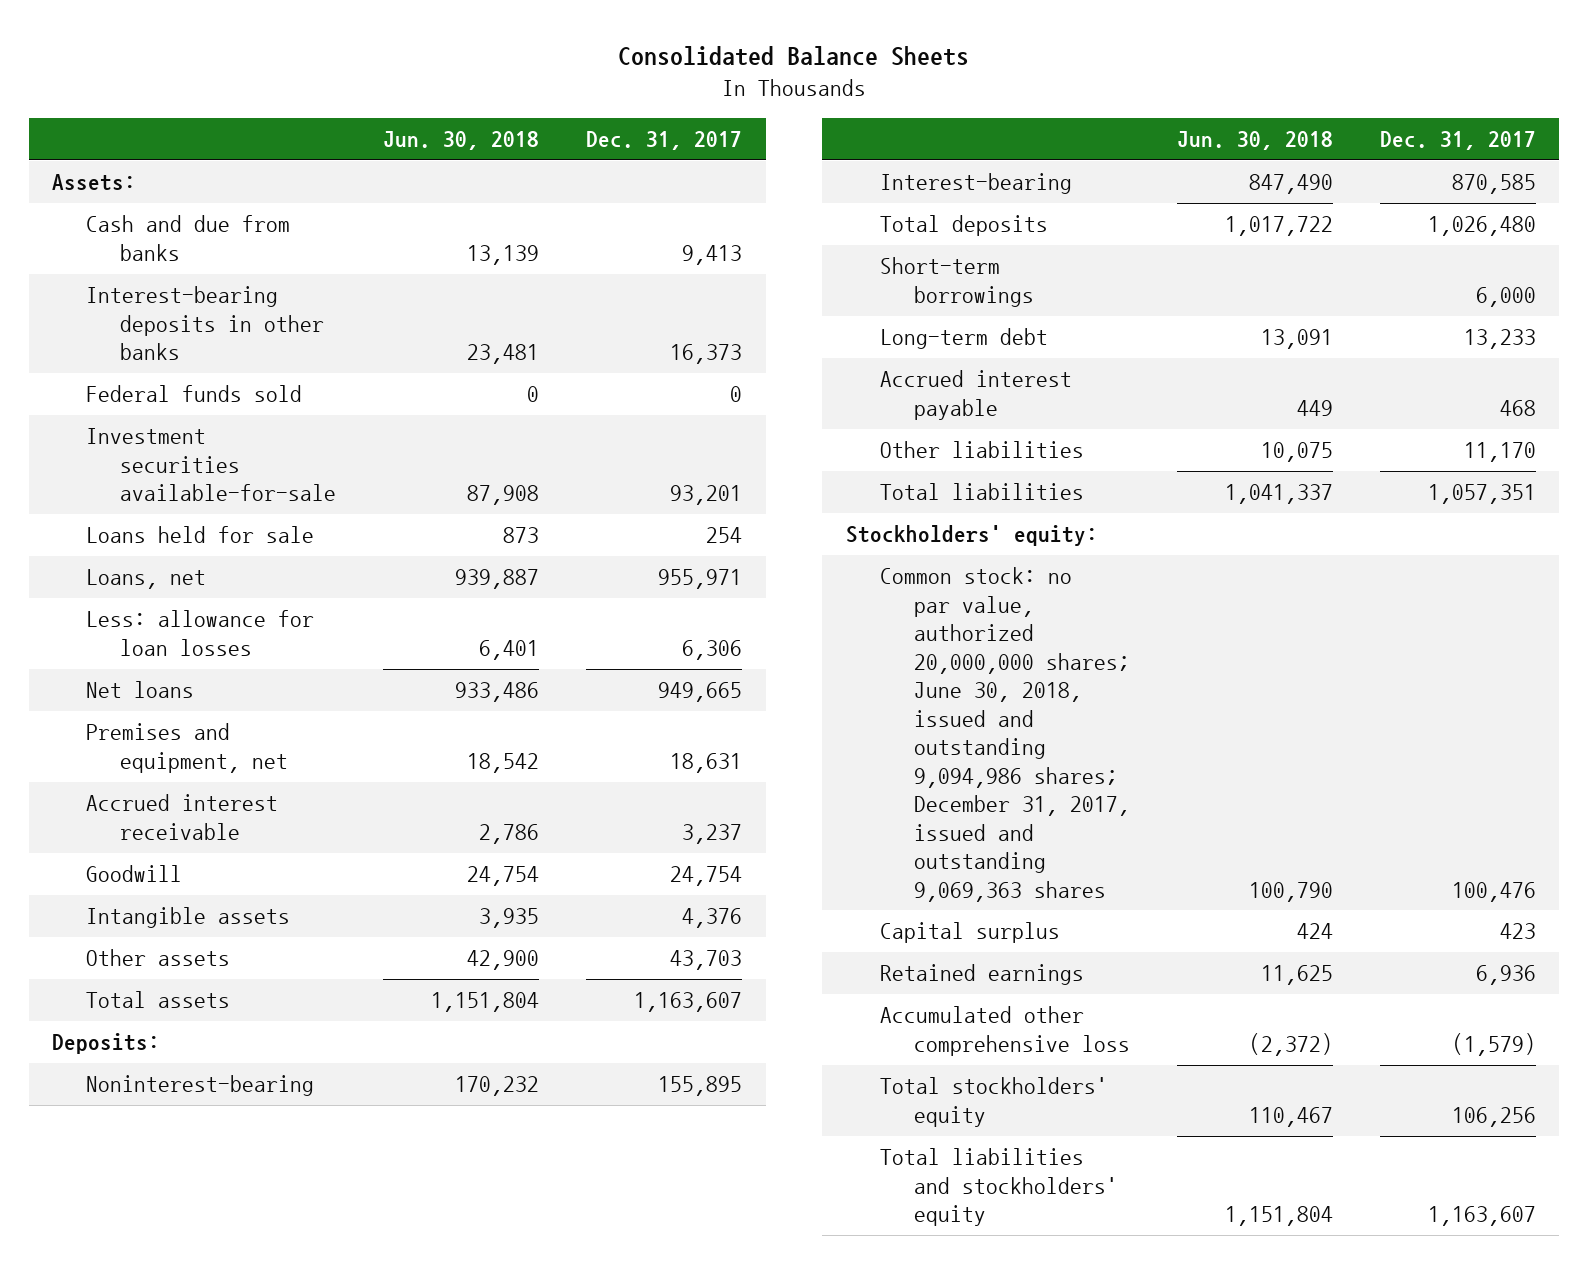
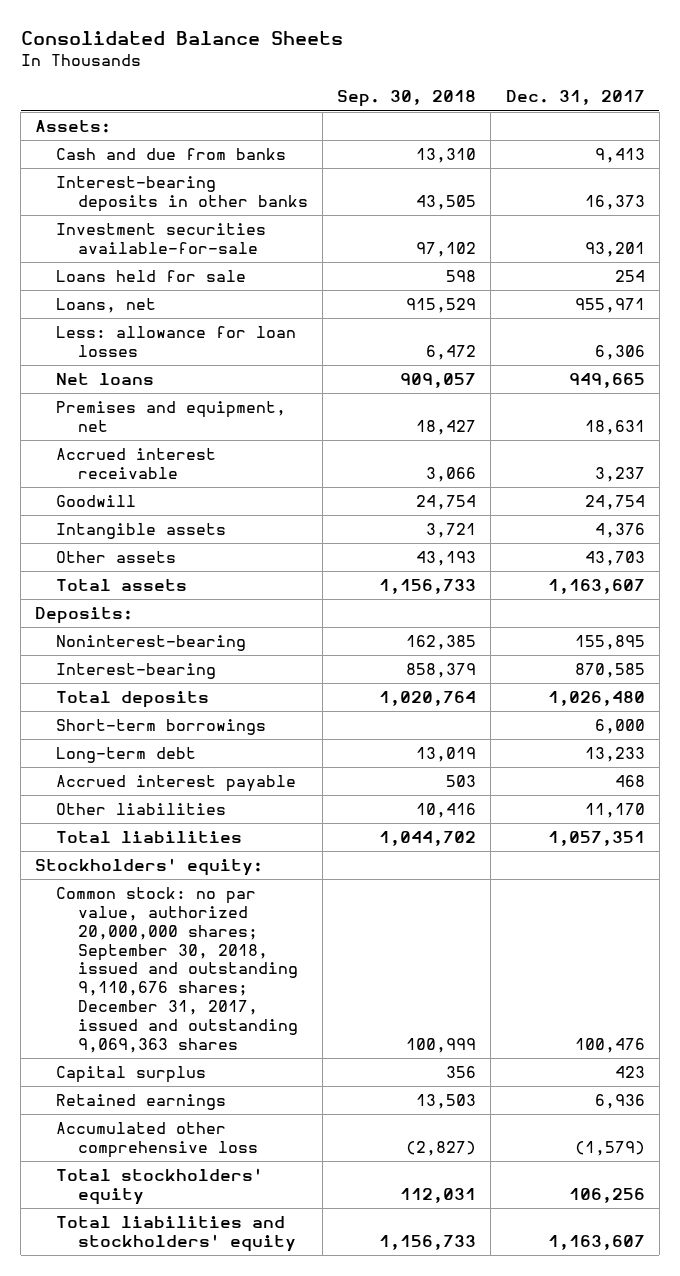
- | Jun. 30, 2018 | Dec. 31, 2017
+ | Sep. 30, 2018 | Dec. 31, 2017
- Federal funds sold | 0 | 0
- Common stock: no par value, authorized 20,000,000 shares; June 30, 2018, issued and outstanding 9,094,986 shares; December 31, 2017, issued and outstanding 9,069,363 shares | 100,790 | 100,476
+ Common stock: no par value, authorized 20,000,000 shares; September 30, 2018, issued and outstanding 9,110,676 shares; December 31, 2017, issued and outstanding 9,069,363 shares | 100,999 | 100,476

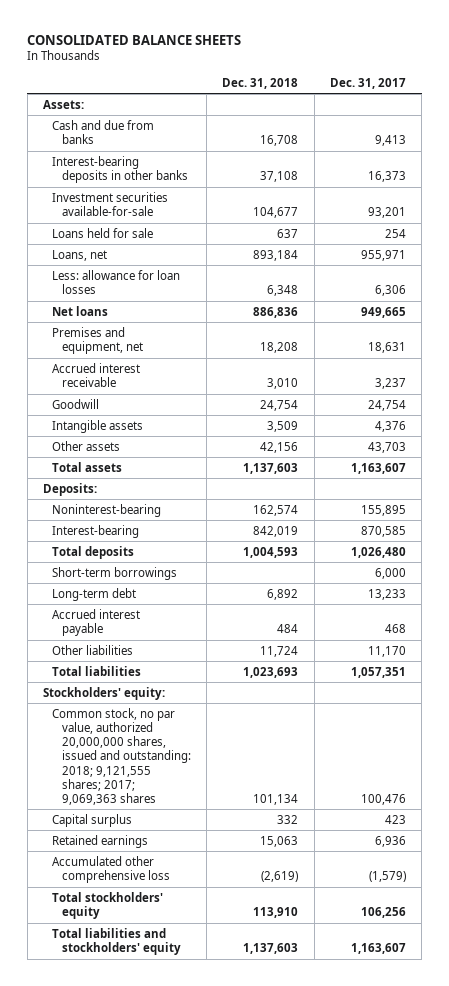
- Consolidated Balance Sheets
+ CONSOLIDATED BALANCE SHEETS
- | Sep. 30, 2018 | Dec. 31, 2017
+ | Dec. 31, 2018 | Dec. 31, 2017
- Common stock: no par value, authorized 20,000,000 shares; September 30, 2018, issued and outstanding 9,110,676 shares; December 31, 2017, issued and outstanding 9,069,363 shares | 100,999 | 100,476
+ Common stock, no par value, authorized 20,000,000 shares, issued and outstanding: 2018; 9,121,555 shares; 2017; 9,069,363 shares | 101,134 | 100,476

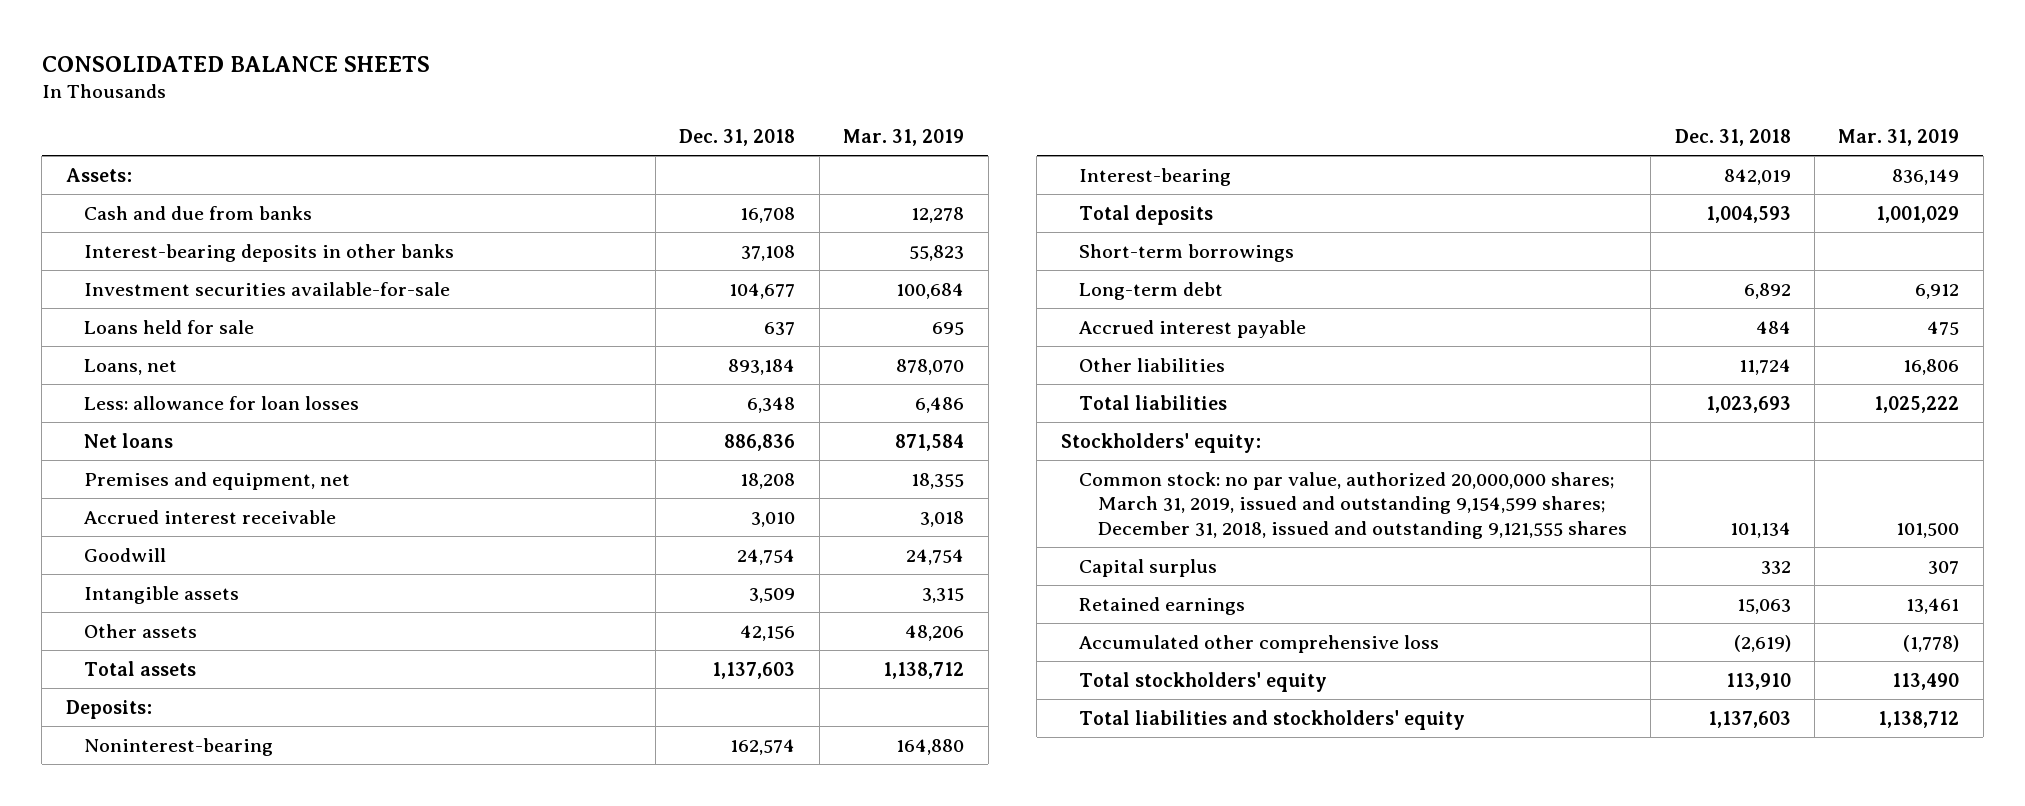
- | Dec. 31, 2018 | Dec. 31, 2017
+ | Dec. 31, 2018 | Mar. 31, 2019
- Common stock, no par value, authorized 20,000,000 shares, issued and outstanding: 2018; 9,121,555 shares; 2017; 9,069,363 shares | 101,134 | 100,476
+ Common stock: no par value, authorized 20,000,000 shares; March 31, 2019, issued and outstanding 9,154,599 shares; December 31, 2018, issued and outstanding 9,121,555 shares | 101,134 | 101,500

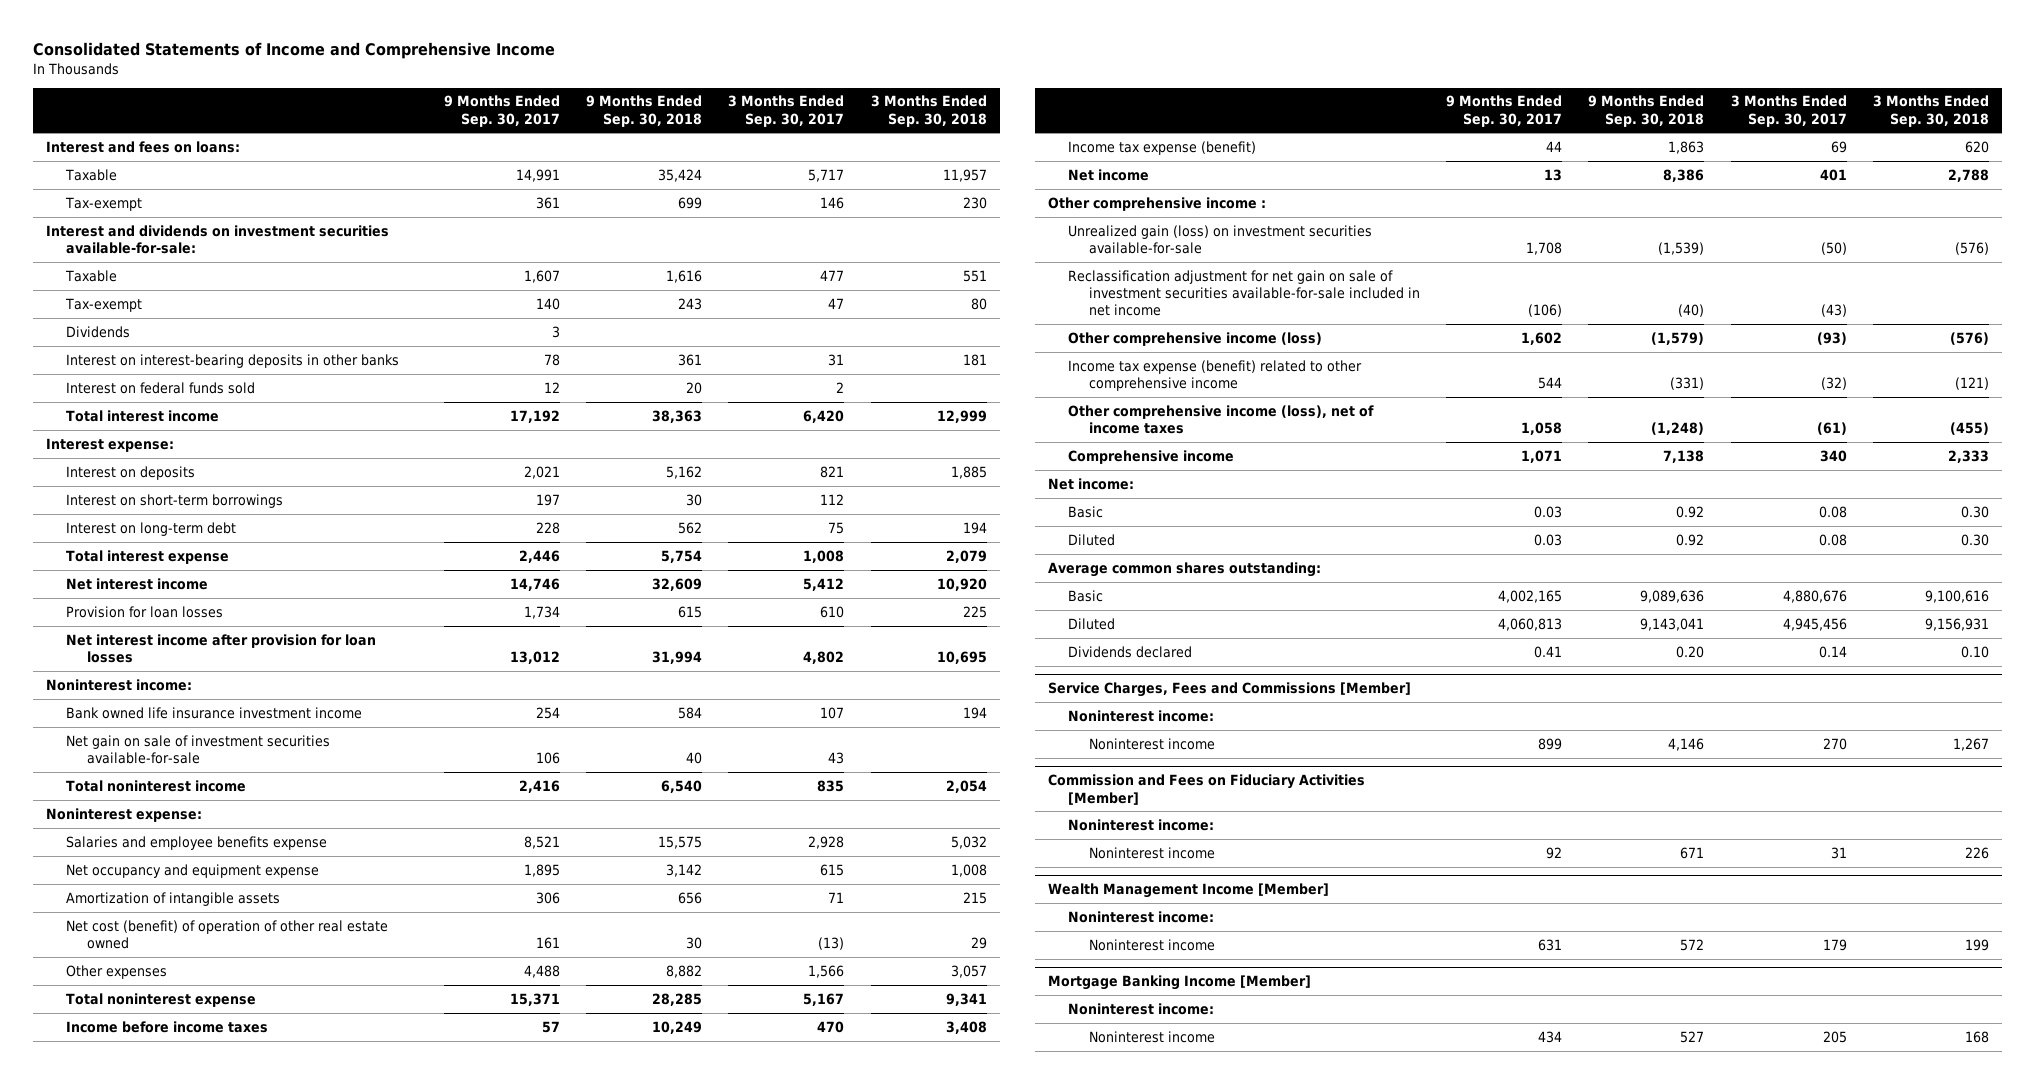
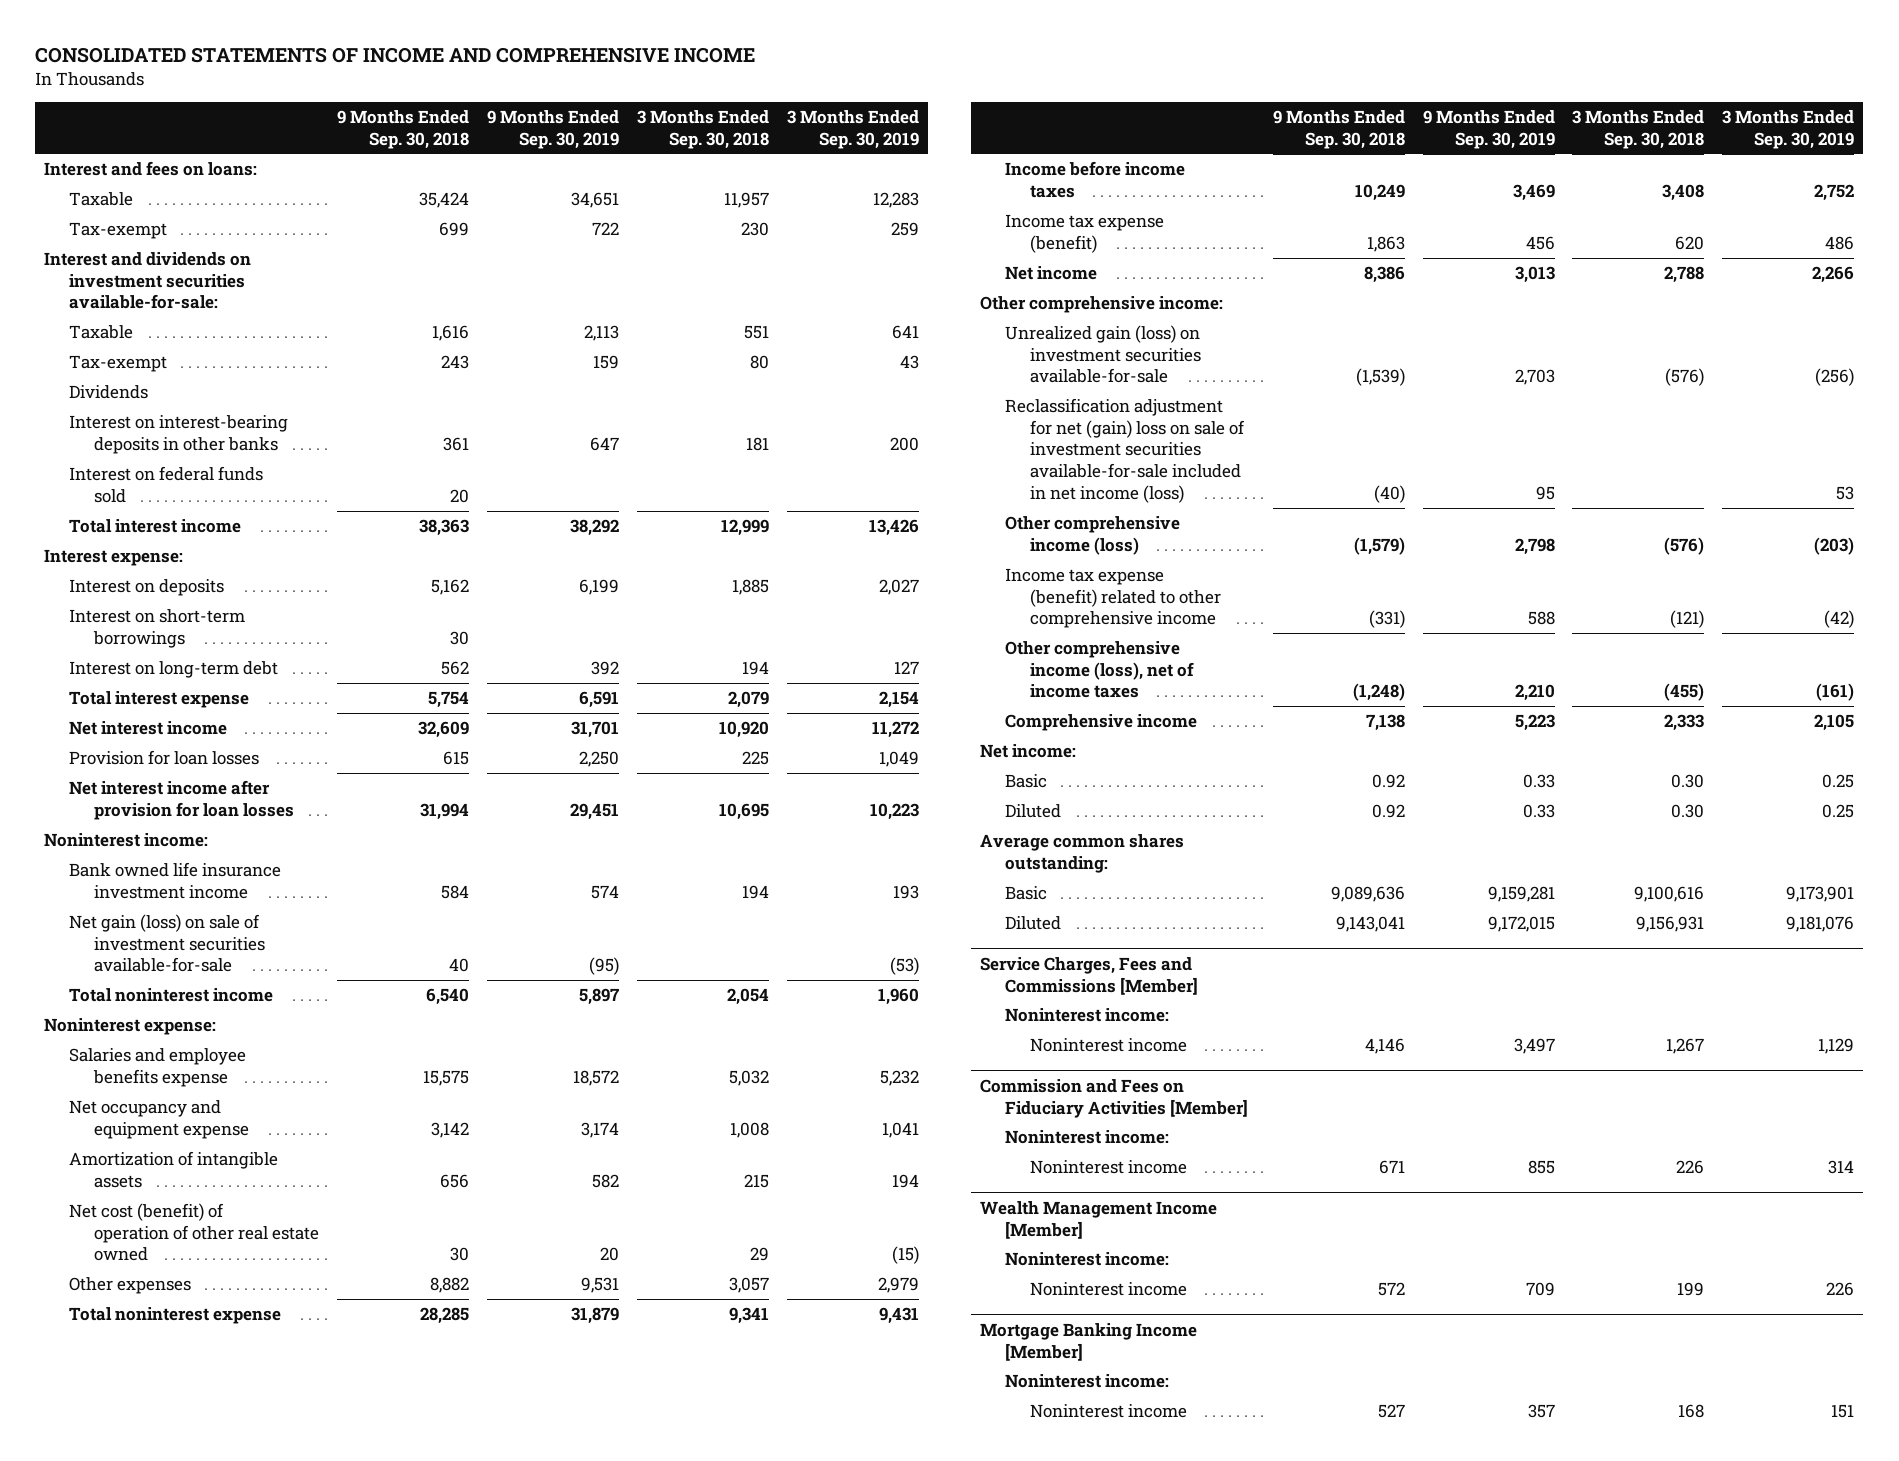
- Consolidated Statements of Income and Comprehensive Income
+ CONSOLIDATED STATEMENTS OF INCOME AND COMPREHENSIVE INCOME
- | 9 Months Ended Sep. 30, 2017 | 9 Months Ended Sep. 30, 2018 | 3 Months Ended Sep. 30, 2017 | 3 Months Ended Sep. 30, 2018
+ | 9 Months Ended Sep. 30, 2018 | 9 Months Ended Sep. 30, 2019 | 3 Months Ended Sep. 30, 2018 | 3 Months Ended Sep. 30, 2019
- Net gain on sale of investment securities available-for-sale | 106 | 40 | 43 |
+ Net gain (loss) on sale of investment securities available-for-sale | 40 | (95) | | (53)
- Other comprehensive income :
+ Other comprehensive income:
- Reclassification adjustment for net gain on sale of investment securities available-for-sale included in net income | (106) | (40) | (43) |
+ Reclassification adjustment for net (gain) loss on sale of investment securities available-for-sale included in net income (loss) | (40) | 95 | | 53
- Dividends declared | 0.41 | 0.20 | 0.14 | 0.10

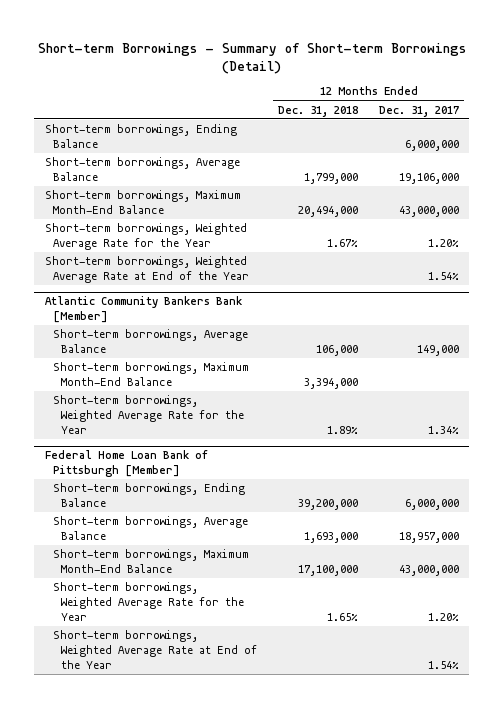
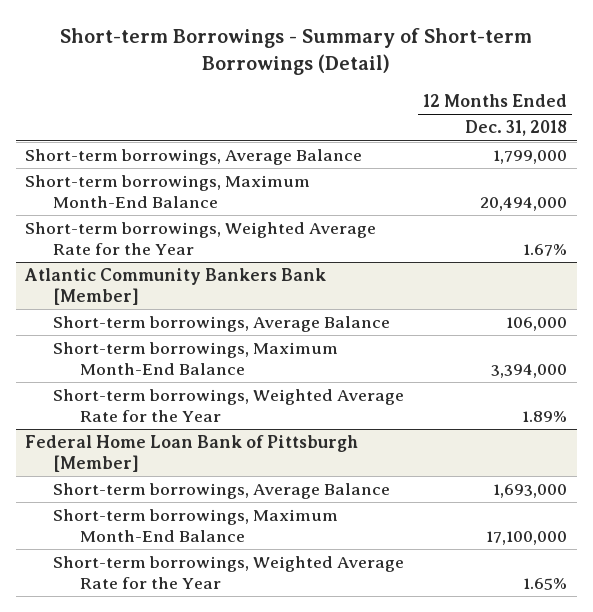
- | 12 Months Ended Dec. 31, 2018 | 12 Months Ended Dec. 31, 2017
+ | 12 Months Ended Dec. 31, 2018
- Short-term borrowings, Ending Balance | | 6,000,000
- Short-term borrowings, Weighted Average Rate at End of the Year | | 1.54%
@ Federal Home Loan Bank of Pittsburgh [Member]
- Short-term borrowings, Ending Balance | 39,200,000 | 6,000,000
- Short-term borrowings, Weighted Average Rate at End of the Year | | 1.54%

